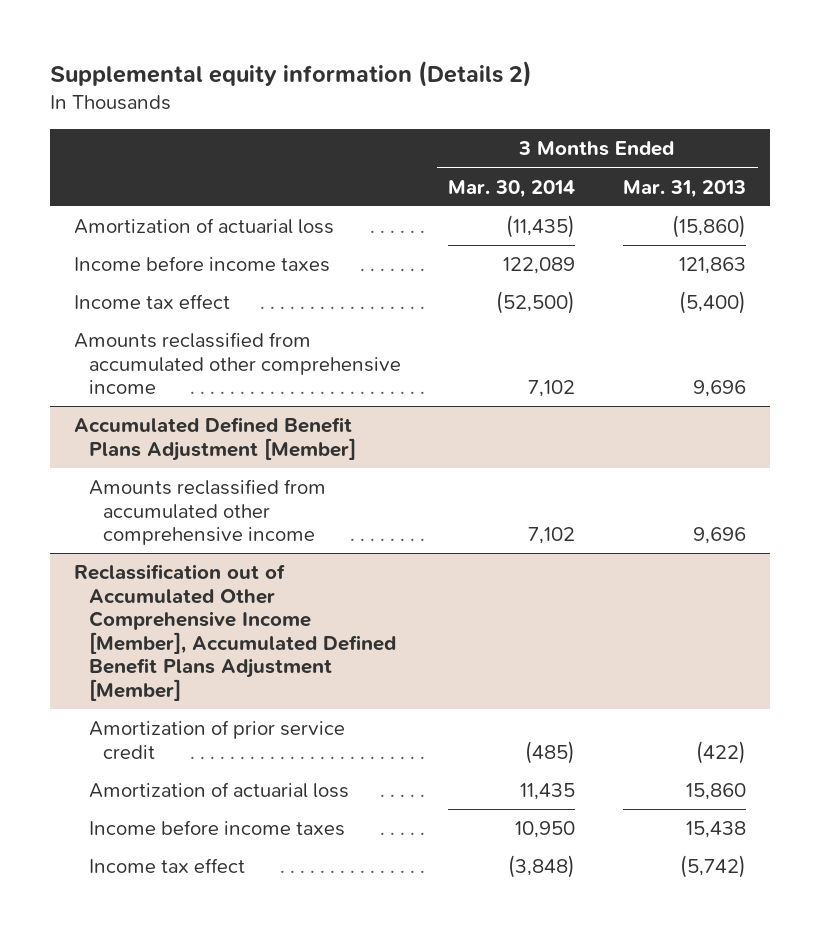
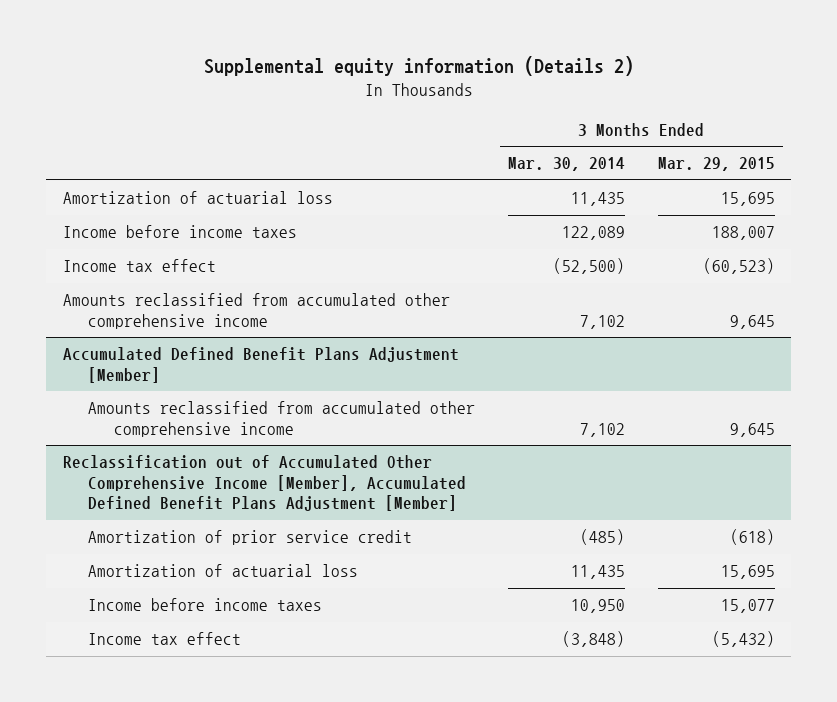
- | 3 Months Ended Mar. 30, 2014 | 3 Months Ended Mar. 31, 2013
+ | 3 Months Ended Mar. 30, 2014 | 3 Months Ended Mar. 29, 2015
- Amortization of actuarial loss | (11,435) | (15,860)
+ Amortization of actuarial loss | 11,435 | 15,695

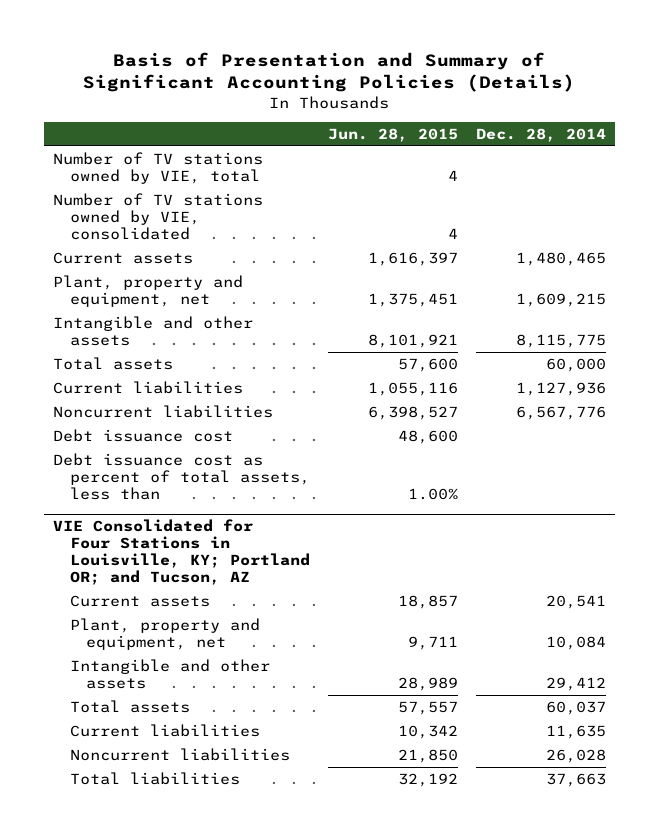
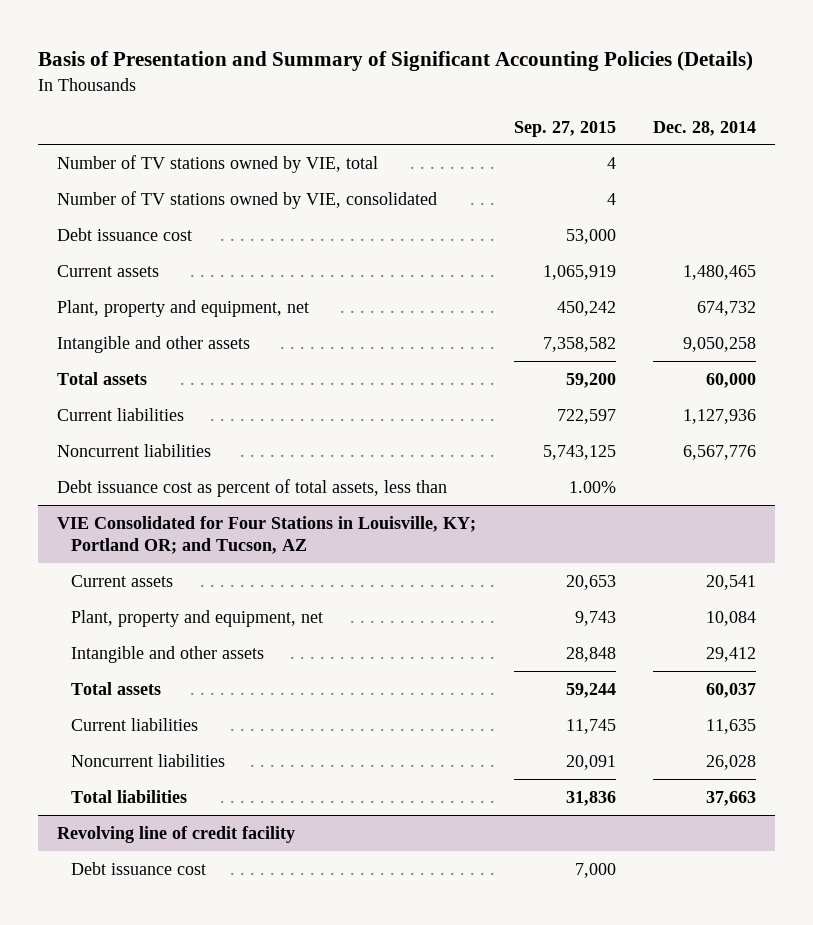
- | Jun. 28, 2015 | Dec. 28, 2014
+ | Sep. 27, 2015 | Dec. 28, 2014
moved up: Debt issuance cost | 53,000 |
- Plant, property and equipment, net | 1,375,451 | 1,609,215
- Intangible and other assets | 8,101,921 | 8,115,775
+ Plant, property and equipment, net | 450,242 | 674,732
+ Intangible and other assets | 7,358,582 | 9,050,258
+ Revolving line of credit facility
+ Debt issuance cost | 7,000 |

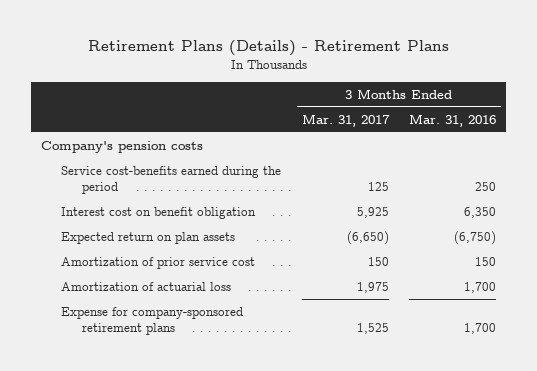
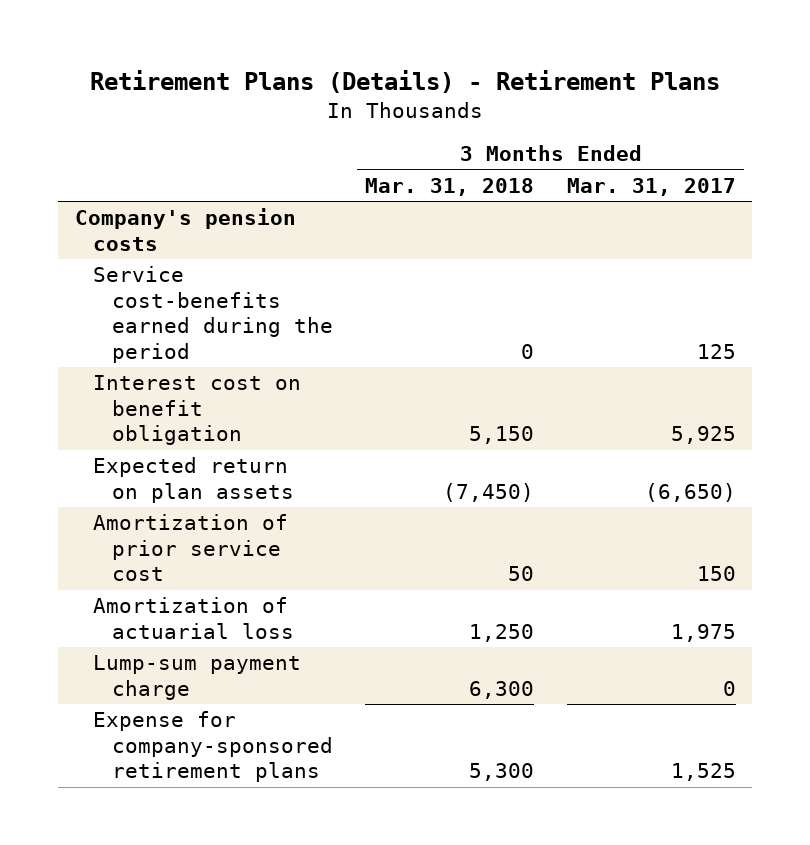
- | 3 Months Ended Mar. 31, 2017 | 3 Months Ended Mar. 31, 2016
+ | 3 Months Ended Mar. 31, 2018 | 3 Months Ended Mar. 31, 2017
+ Lump-sum payment charge | 6,300 | 0

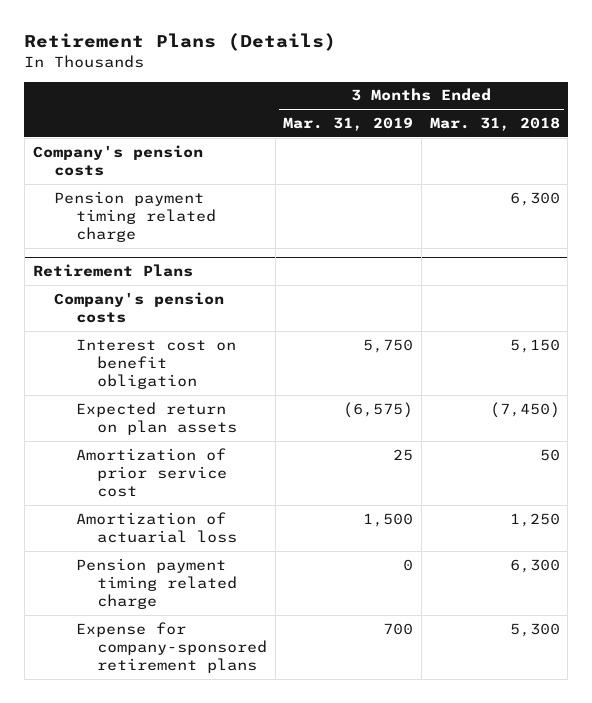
- Retirement Plans (Details) - Retirement Plans
+ Retirement Plans (Details)
- | 3 Months Ended Mar. 31, 2018 | 3 Months Ended Mar. 31, 2017
+ | 3 Months Ended Mar. 31, 2019 | 3 Months Ended Mar. 31, 2018
- Service cost-benefits earned during the period | 0 | 125
+ Pension payment timing related charge | | 6,300
+ Retirement Plans
+ Company's pension costs
- Lump-sum payment charge | 6,300 | 0
+ Pension payment timing related charge | 0 | 6,300

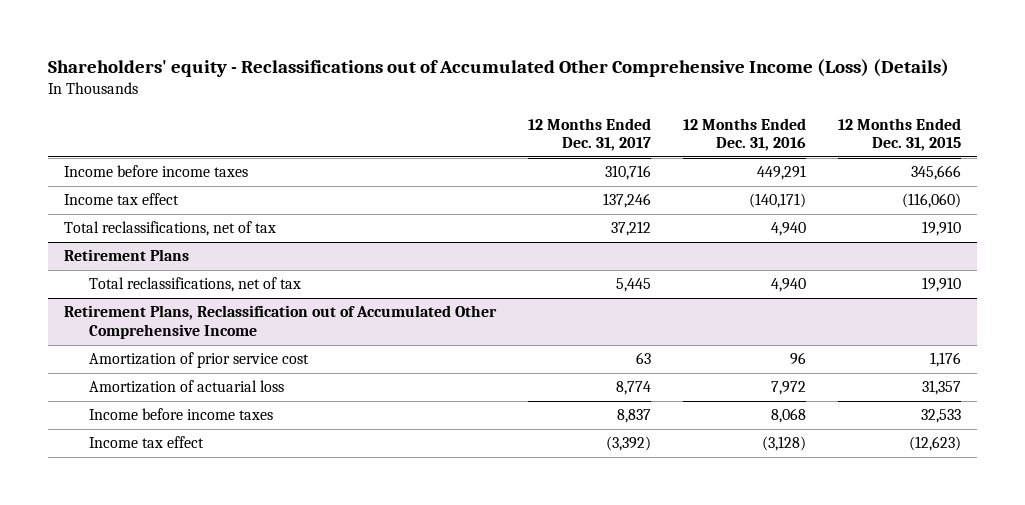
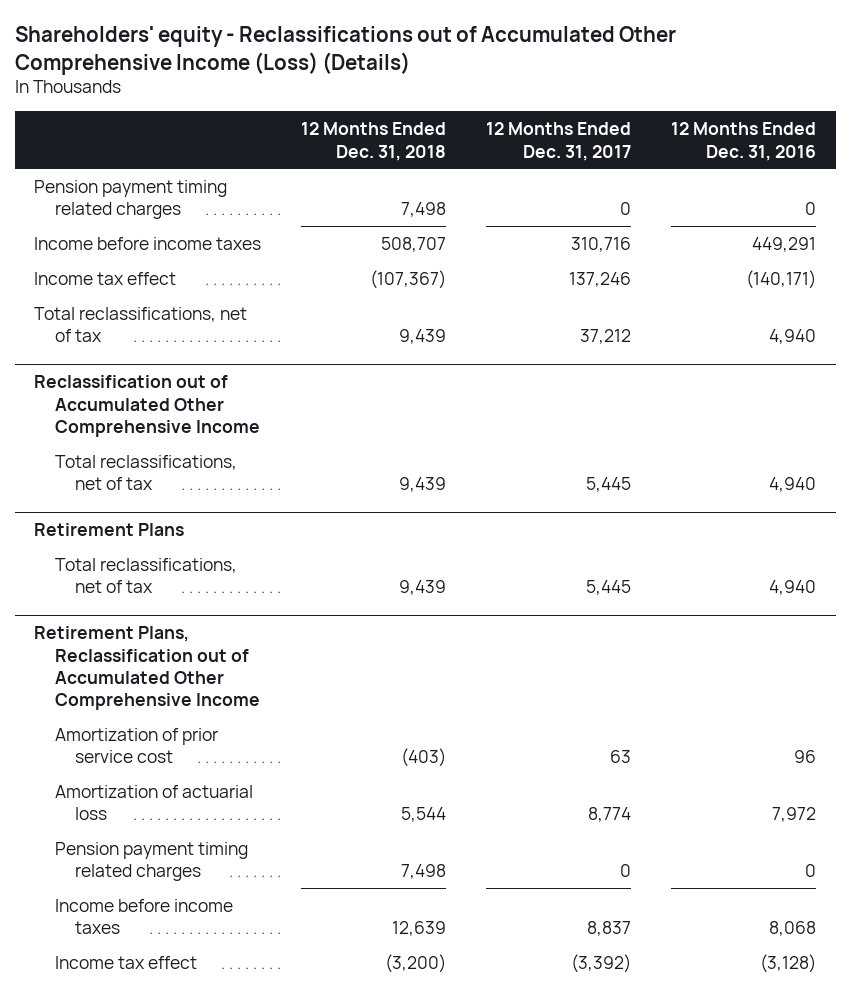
- | 12 Months Ended Dec. 31, 2017 | 12 Months Ended Dec. 31, 2016 | 12 Months Ended Dec. 31, 2015
+ | 12 Months Ended Dec. 31, 2018 | 12 Months Ended Dec. 31, 2017 | 12 Months Ended Dec. 31, 2016
+ Pension payment timing related charges | 7,498 | 0 | 0
+ Reclassification out of Accumulated Other Comprehensive Income
+ Total reclassifications, net of tax | 9,439 | 5,445 | 4,940
@ Retirement Plans, Reclassification out of Accumulated Other Comprehensive Income
+ Pension payment timing related charges | 7,498 | 0 | 0

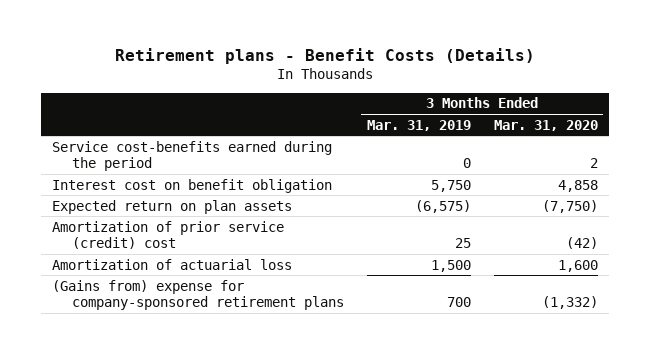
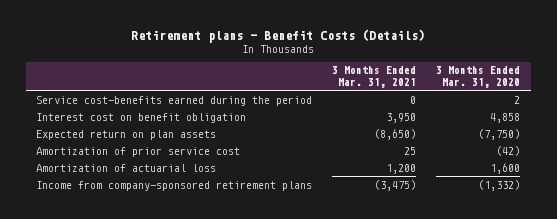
- | 3 Months Ended Mar. 31, 2019 | 3 Months Ended Mar. 31, 2020
+ | 3 Months Ended Mar. 31, 2021 | 3 Months Ended Mar. 31, 2020
- Amortization of prior service (credit) cost | 25 | (42)
+ Amortization of prior service cost | 25 | (42)
- (Gains from) expense for company-sponsored retirement plans | 700 | (1,332)
+ Income from company-sponsored retirement plans | (3,475) | (1,332)

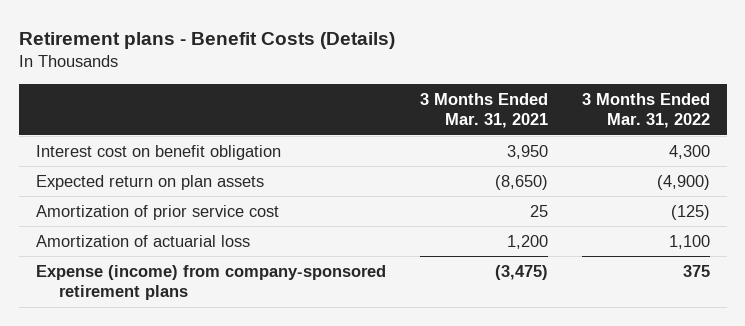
- | 3 Months Ended Mar. 31, 2021 | 3 Months Ended Mar. 31, 2020
+ | 3 Months Ended Mar. 31, 2021 | 3 Months Ended Mar. 31, 2022
- Service cost-benefits earned during the period | 0 | 2
- Income from company-sponsored retirement plans | (3,475) | (1,332)
+ Expense (income) from company-sponsored retirement plans | (3,475) | 375

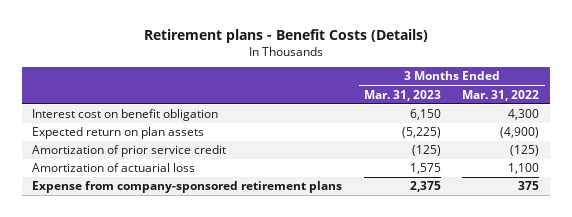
- | 3 Months Ended Mar. 31, 2021 | 3 Months Ended Mar. 31, 2022
+ | 3 Months Ended Mar. 31, 2023 | 3 Months Ended Mar. 31, 2022
- Amortization of prior service cost | 25 | (125)
+ Amortization of prior service credit | (125) | (125)
- Expense (income) from company-sponsored retirement plans | (3,475) | 375
+ Expense from company-sponsored retirement plans | 2,375 | 375

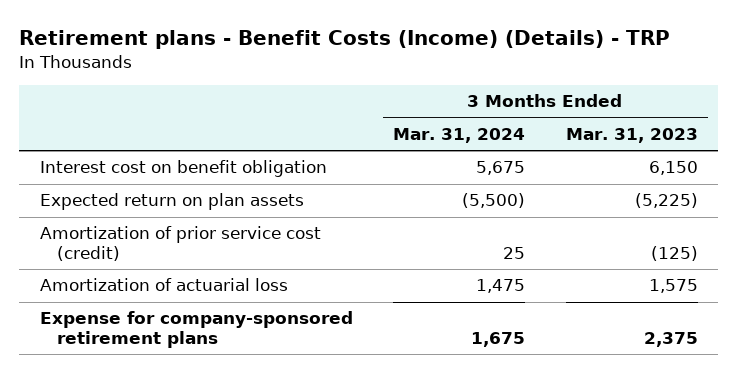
- Retirement plans - Benefit Costs (Details)
+ Retirement plans - Benefit Costs (Income) (Details) - TRP
- | 3 Months Ended Mar. 31, 2023 | 3 Months Ended Mar. 31, 2022
+ | 3 Months Ended Mar. 31, 2024 | 3 Months Ended Mar. 31, 2023
- Amortization of prior service credit | (125) | (125)
+ Amortization of prior service cost (credit) | 25 | (125)
- Expense from company-sponsored retirement plans | 2,375 | 375
+ Expense for company-sponsored retirement plans | 1,675 | 2,375

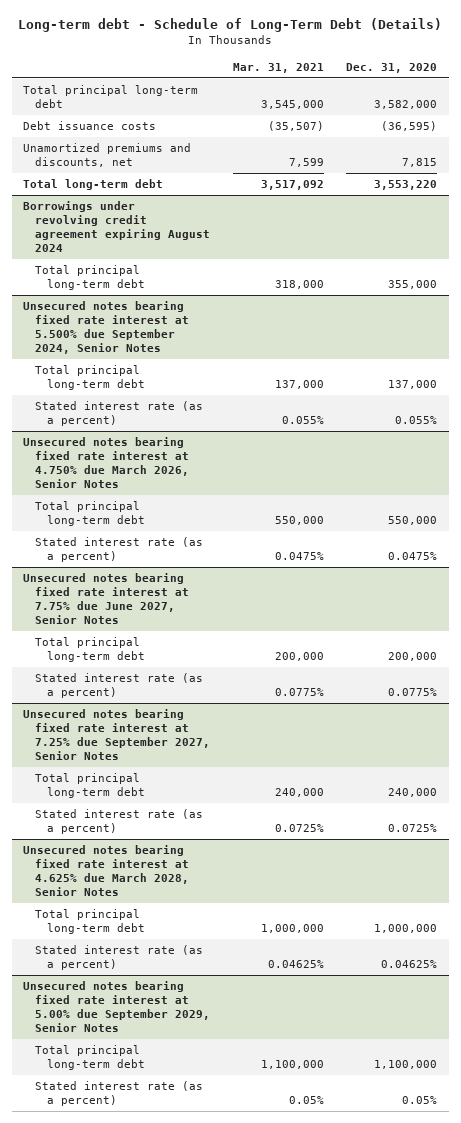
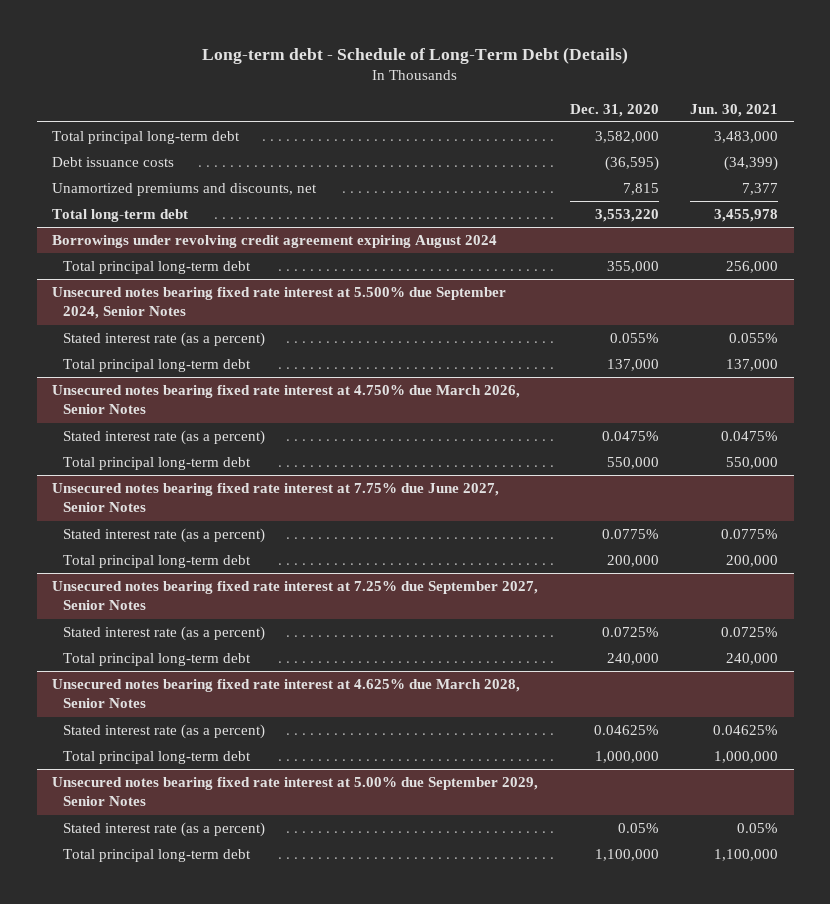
- | Mar. 31, 2021 | Dec. 31, 2020
+ | Dec. 31, 2020 | Jun. 30, 2021
@ Unsecured notes bearing fixed rate interest at 5.500% due September 2024, Senior Notes
moved down: Total principal long-term debt | 137,000 | 137,000
@ Unsecured notes bearing fixed rate interest at 4.750% due March 2026, Senior Notes
moved down: Total principal long-term debt | 550,000 | 550,000
@ Unsecured notes bearing fixed rate interest at 7.75% due June 2027, Senior Notes
moved down: Total principal long-term debt | 200,000 | 200,000
@ Unsecured notes bearing fixed rate interest at 7.25% due September 2027, Senior Notes
moved down: Total principal long-term debt | 240,000 | 240,000
@ Unsecured notes bearing fixed rate interest at 4.625% due March 2028, Senior Notes
moved down: Total principal long-term debt | 1,000,000 | 1,000,000
@ Unsecured notes bearing fixed rate interest at 5.00% due September 2029, Senior Notes
moved down: Total principal long-term debt | 1,100,000 | 1,100,000

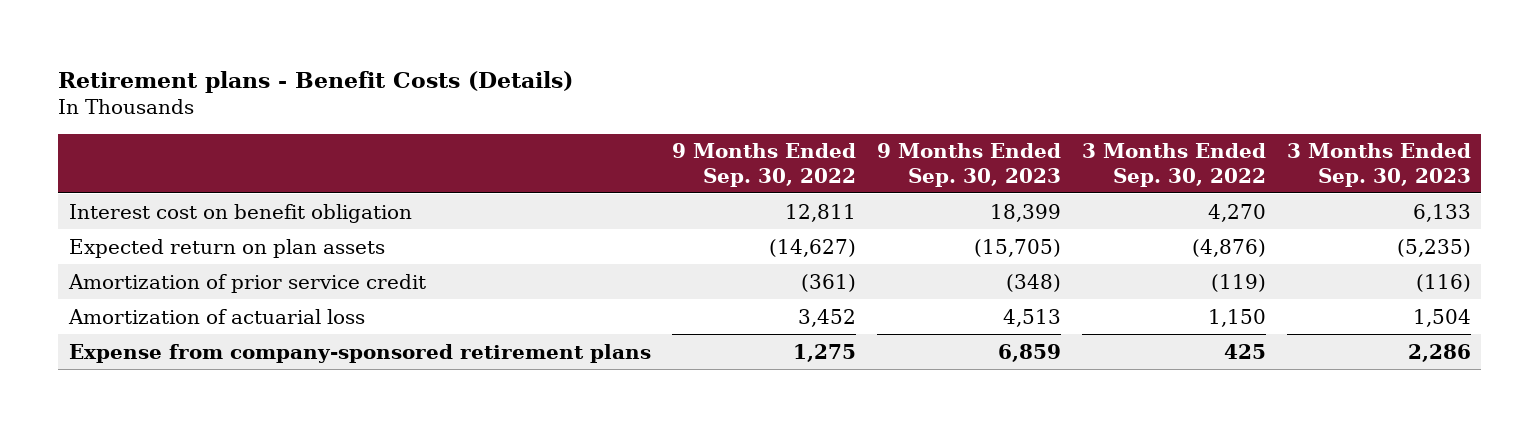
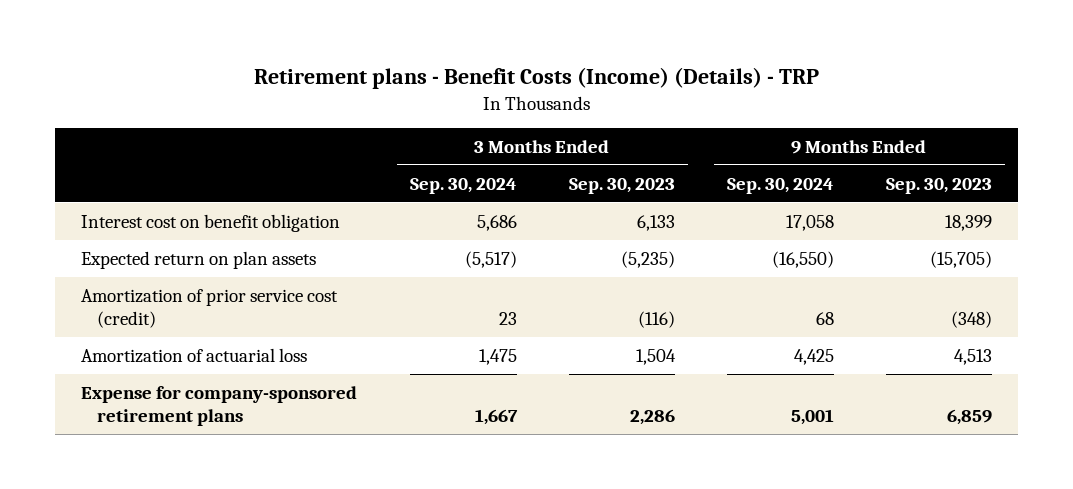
- Retirement plans - Benefit Costs (Details)
+ Retirement plans - Benefit Costs (Income) (Details) - TRP
- | 9 Months Ended Sep. 30, 2022 | 9 Months Ended Sep. 30, 2023 | 3 Months Ended Sep. 30, 2022 | 3 Months Ended Sep. 30, 2023
+ | 3 Months Ended Sep. 30, 2024 | 3 Months Ended Sep. 30, 2023 | 9 Months Ended Sep. 30, 2024 | 9 Months Ended Sep. 30, 2023
- Amortization of prior service credit | (361) | (348) | (119) | (116)
+ Amortization of prior service cost (credit) | 23 | (116) | 68 | (348)
- Expense from company-sponsored retirement plans | 1,275 | 6,859 | 425 | 2,286
+ Expense for company-sponsored retirement plans | 1,667 | 2,286 | 5,001 | 6,859

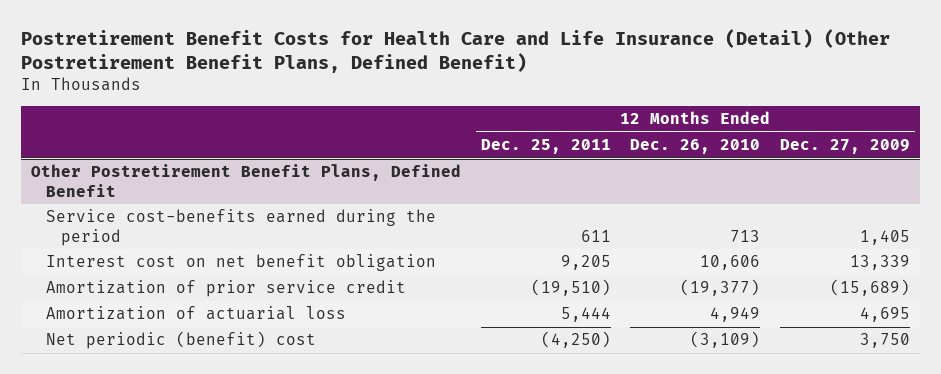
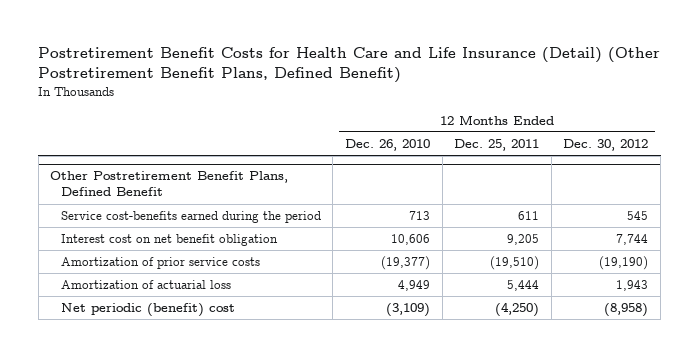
- | 12 Months Ended Dec. 25, 2011 | 12 Months Ended Dec. 26, 2010 | 12 Months Ended Dec. 27, 2009
+ | 12 Months Ended Dec. 26, 2010 | 12 Months Ended Dec. 25, 2011 | 12 Months Ended Dec. 30, 2012
@ Other Postretirement Benefit Plans, Defined Benefit
- Amortization of prior service credit | (19,510) | (19,377) | (15,689)
+ Amortization of prior service costs | (19,377) | (19,510) | (19,190)

